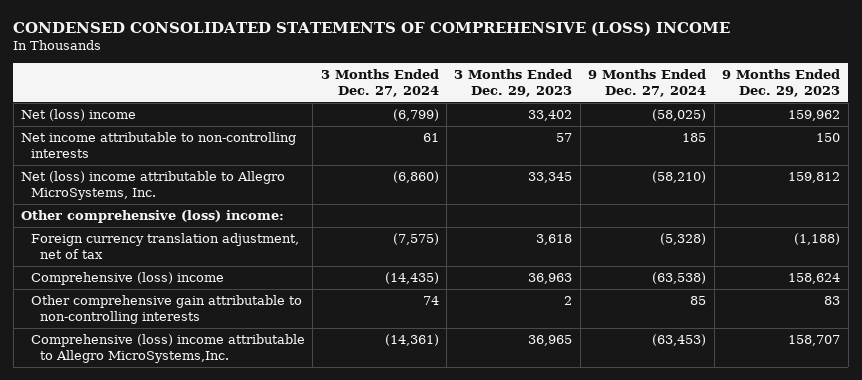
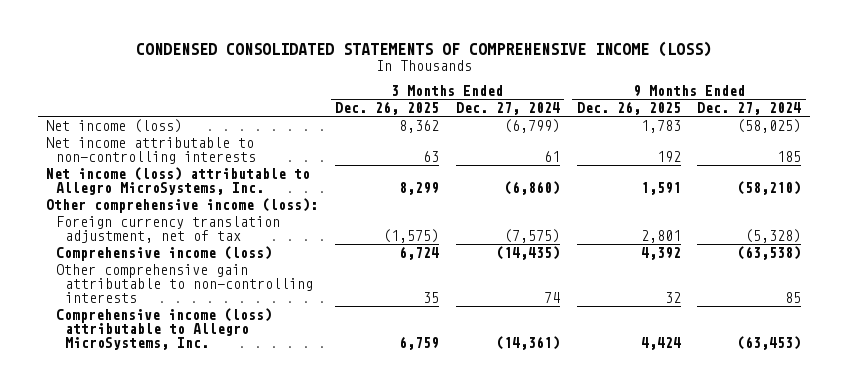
- CONDENSED CONSOLIDATED STATEMENTS OF COMPREHENSIVE (LOSS) INCOME
+ CONDENSED CONSOLIDATED STATEMENTS OF COMPREHENSIVE INCOME (LOSS)
- | 3 Months Ended Dec. 27, 2024 | 3 Months Ended Dec. 29, 2023 | 9 Months Ended Dec. 27, 2024 | 9 Months Ended Dec. 29, 2023
+ | 3 Months Ended Dec. 26, 2025 | 3 Months Ended Dec. 27, 2024 | 9 Months Ended Dec. 26, 2025 | 9 Months Ended Dec. 27, 2024
- Net (loss) income | (6,799) | 33,402 | (58,025) | 159,962
+ Net income (loss) | 8,362 | (6,799) | 1,783 | (58,025)
- Net (loss) income attributable to Allegro MicroSystems, Inc. | (6,860) | 33,345 | (58,210) | 159,812
- Other comprehensive (loss) income:
+ Net income (loss) attributable to Allegro MicroSystems, Inc. | 8,299 | (6,860) | 1,591 | (58,210)
+ Other comprehensive income (loss):
- Comprehensive (loss) income | (14,435) | 36,963 | (63,538) | 158,624
+ Comprehensive income (loss) | 6,724 | (14,435) | 4,392 | (63,538)
- Comprehensive (loss) income attributable to Allegro MicroSystems,Inc. | (14,361) | 36,965 | (63,453) | 158,707
+ Comprehensive income (loss) attributable to Allegro MicroSystems, Inc. | 6,759 | (14,361) | 4,424 | (63,453)

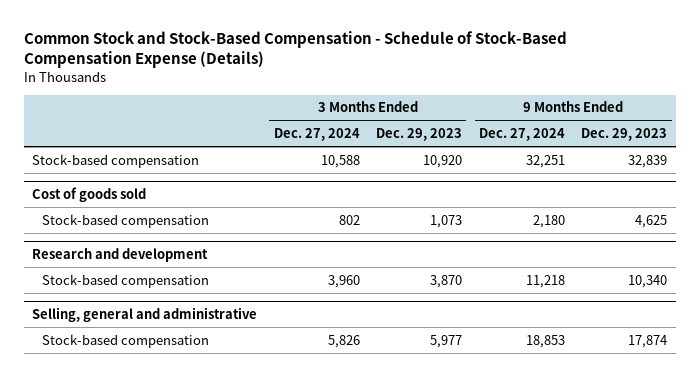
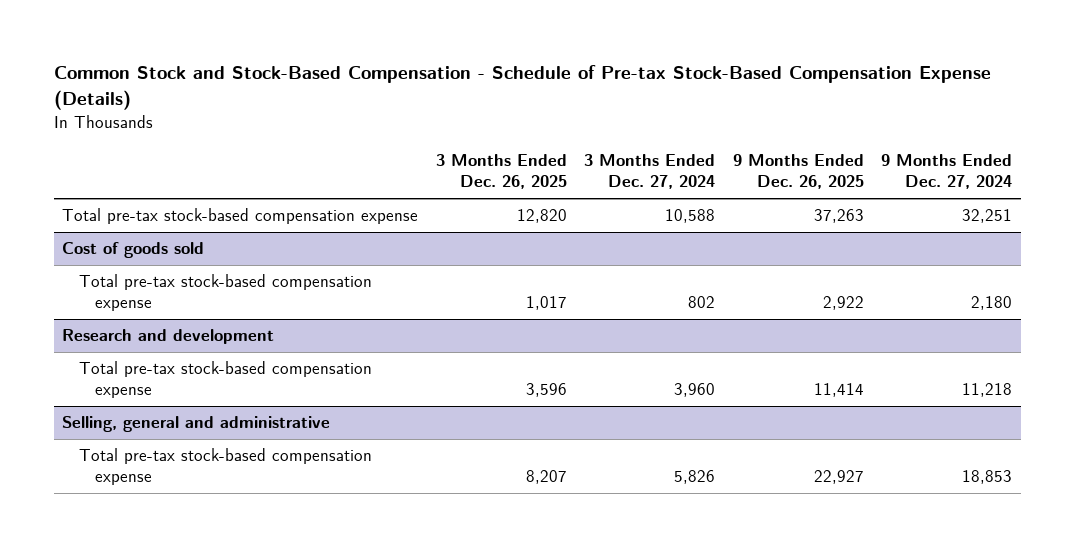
- Common Stock and Stock-Based Compensation - Schedule of Stock-Based Compensation Expense (Details)
+ Common Stock and Stock-Based Compensation - Schedule of Pre-tax Stock-Based Compensation Expense (Details)
- | 3 Months Ended Dec. 27, 2024 | 3 Months Ended Dec. 29, 2023 | 9 Months Ended Dec. 27, 2024 | 9 Months Ended Dec. 29, 2023
+ | 3 Months Ended Dec. 26, 2025 | 3 Months Ended Dec. 27, 2024 | 9 Months Ended Dec. 26, 2025 | 9 Months Ended Dec. 27, 2024
- Stock-based compensation | 10,588 | 10,920 | 32,251 | 32,839
+ Total pre-tax stock-based compensation expense | 12,820 | 10,588 | 37,263 | 32,251
@ Cost of goods sold
- Stock-based compensation | 802 | 1,073 | 2,180 | 4,625
+ Total pre-tax stock-based compensation expense | 1,017 | 802 | 2,922 | 2,180
@ Research and development
- Stock-based compensation | 3,960 | 3,870 | 11,218 | 10,340
+ Total pre-tax stock-based compensation expense | 3,596 | 3,960 | 11,414 | 11,218
@ Selling, general and administrative
- Stock-based compensation | 5,826 | 5,977 | 18,853 | 17,874
+ Total pre-tax stock-based compensation expense | 8,207 | 5,826 | 22,927 | 18,853

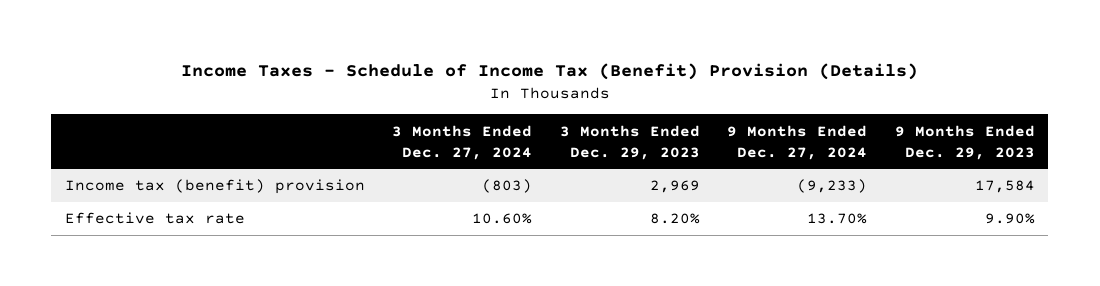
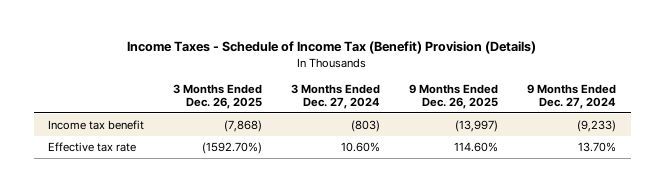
- | 3 Months Ended Dec. 27, 2024 | 3 Months Ended Dec. 29, 2023 | 9 Months Ended Dec. 27, 2024 | 9 Months Ended Dec. 29, 2023
+ | 3 Months Ended Dec. 26, 2025 | 3 Months Ended Dec. 27, 2024 | 9 Months Ended Dec. 26, 2025 | 9 Months Ended Dec. 27, 2024
- Income tax (benefit) provision | (803) | 2,969 | (9,233) | 17,584
+ Income tax benefit | (7,868) | (803) | (13,997) | (9,233)

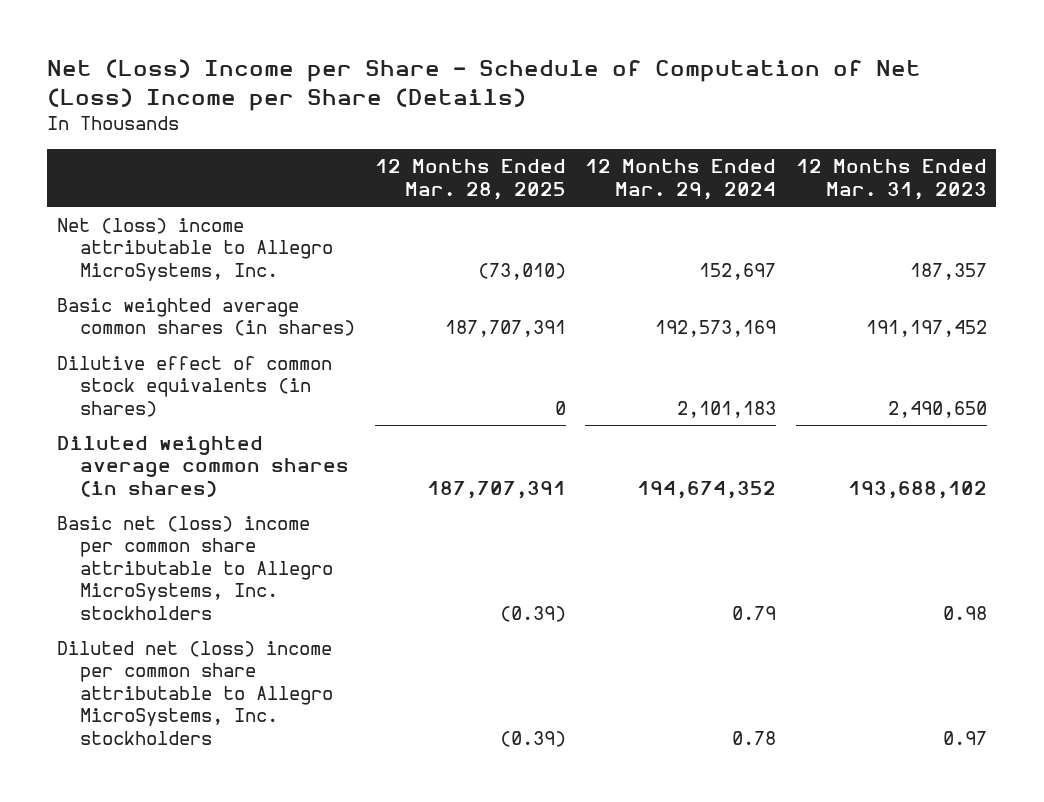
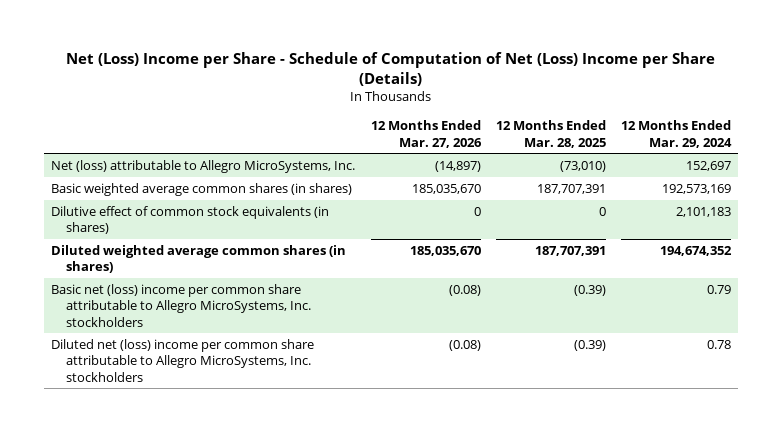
- | 12 Months Ended Mar. 28, 2025 | 12 Months Ended Mar. 29, 2024 | 12 Months Ended Mar. 31, 2023
+ | 12 Months Ended Mar. 27, 2026 | 12 Months Ended Mar. 28, 2025 | 12 Months Ended Mar. 29, 2024
- Net (loss) income attributable to Allegro MicroSystems, Inc. | (73,010) | 152,697 | 187,357
+ Net (loss) attributable to Allegro MicroSystems, Inc. | (14,897) | (73,010) | 152,697

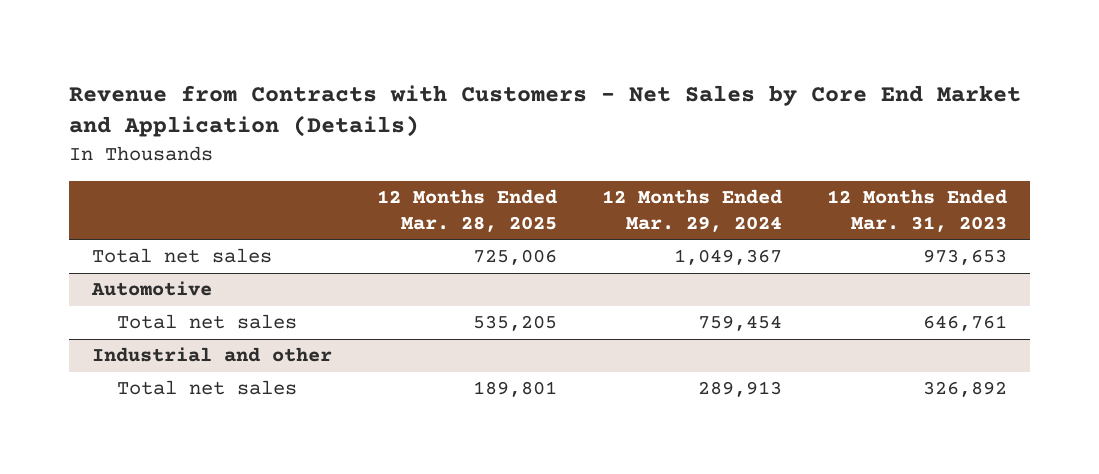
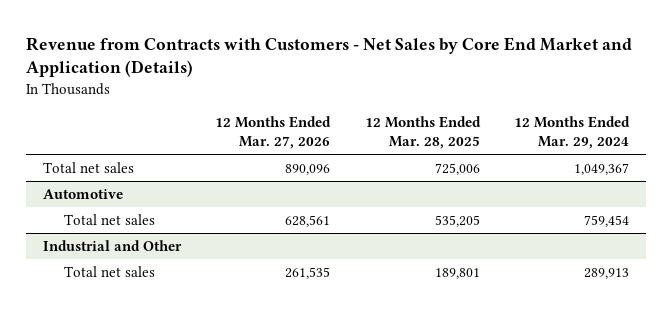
- | 12 Months Ended Mar. 28, 2025 | 12 Months Ended Mar. 29, 2024 | 12 Months Ended Mar. 31, 2023
+ | 12 Months Ended Mar. 27, 2026 | 12 Months Ended Mar. 28, 2025 | 12 Months Ended Mar. 29, 2024
- Industrial and other
+ Industrial and Other

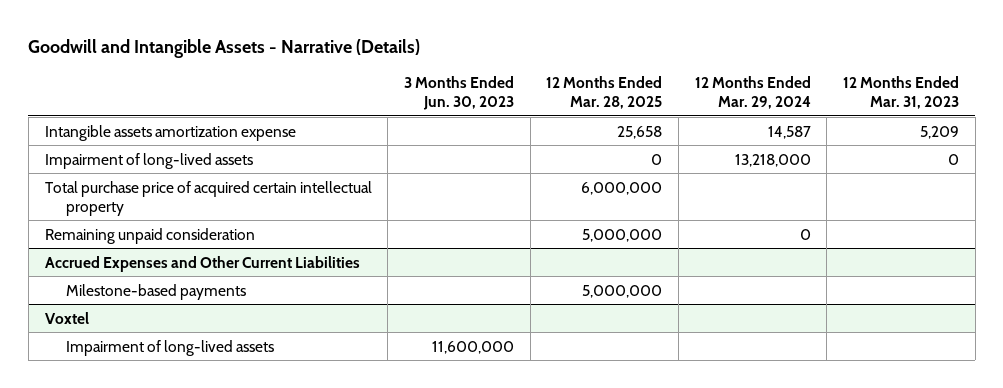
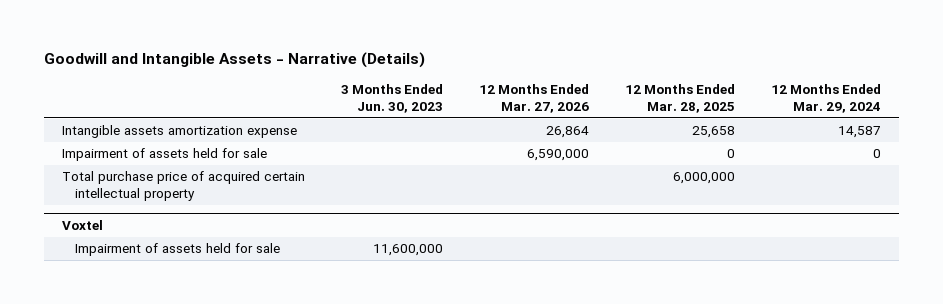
- | 3 Months Ended Jun. 30, 2023 | 12 Months Ended Mar. 28, 2025 | 12 Months Ended Mar. 29, 2024 | 12 Months Ended Mar. 31, 2023
+ | 3 Months Ended Jun. 30, 2023 | 12 Months Ended Mar. 27, 2026 | 12 Months Ended Mar. 28, 2025 | 12 Months Ended Mar. 29, 2024
- Impairment of long-lived assets | | 0 | 13,218,000 | 0
+ Impairment of assets held for sale | | 6,590,000 | 0 | 0
- Remaining unpaid consideration | | 5,000,000 | 0 |
- Accrued Expenses and Other Current Liabilities
- Milestone-based payments | | 5,000,000 | |
@ Voxtel
- Impairment of long-lived assets | 11,600,000 | | |
+ Impairment of assets held for sale | 11,600,000 | | |

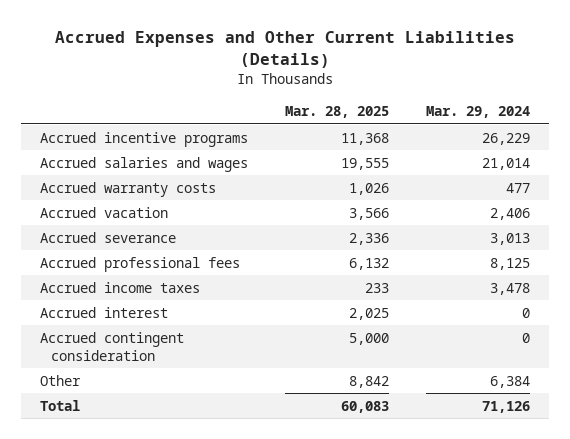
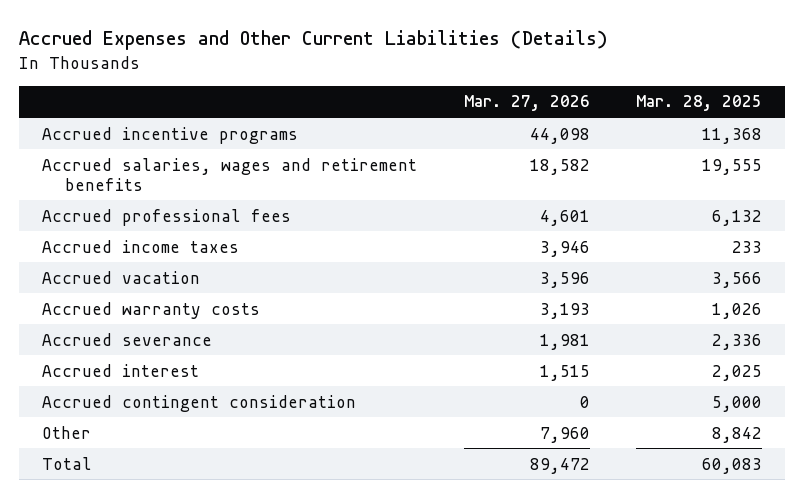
- | Mar. 28, 2025 | Mar. 29, 2024
+ | Mar. 27, 2026 | Mar. 28, 2025
- Accrued salaries and wages | 19,555 | 21,014
+ Accrued salaries, wages and retirement benefits | 18,582 | 19,555
moved down: Accrued vacation | 3,596 | 3,566
moved down: Accrued warranty costs | 3,193 | 1,026
moved down: Accrued severance | 1,981 | 2,336

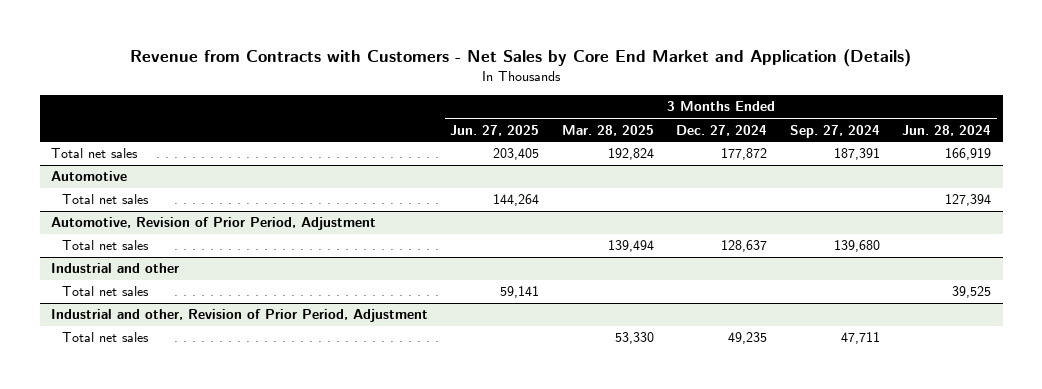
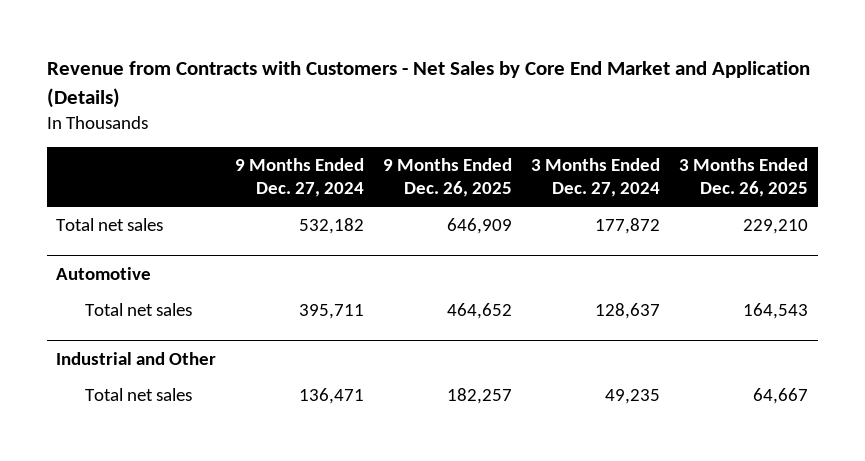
- | 3 Months Ended Jun. 27, 2025 | 3 Months Ended Mar. 28, 2025 | 3 Months Ended Dec. 27, 2024 | 3 Months Ended Sep. 27, 2024 | 3 Months Ended Jun. 28, 2024
+ | 9 Months Ended Dec. 27, 2024 | 9 Months Ended Dec. 26, 2025 | 3 Months Ended Dec. 27, 2024 | 3 Months Ended Dec. 26, 2025
@ Automotive
- Total net sales | 144,264 | | | | 127,394
- Automotive, Revision of Prior Period, Adjustment
- Industrial and other
- Total net sales | 59,141 | | | | 39,525
- Industrial and other, Revision of Prior Period, Adjustment
+ Industrial and Other

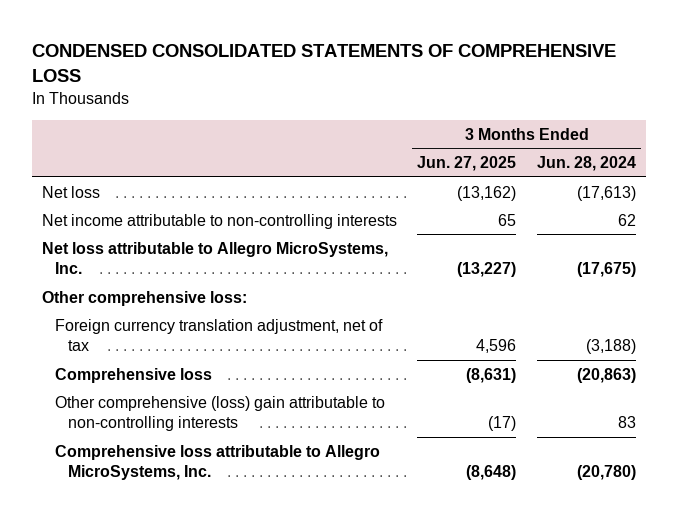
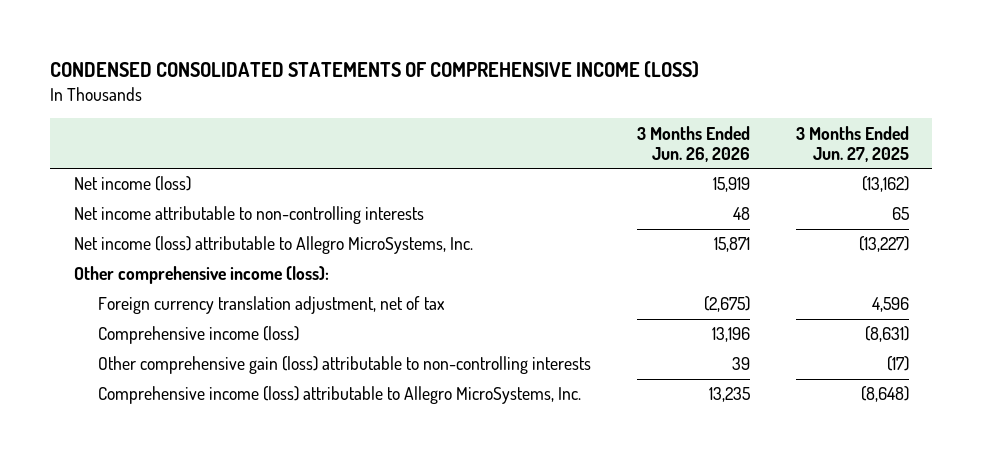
- CONDENSED CONSOLIDATED STATEMENTS OF COMPREHENSIVE LOSS
+ CONDENSED CONSOLIDATED STATEMENTS OF COMPREHENSIVE INCOME (LOSS)
- | 3 Months Ended Jun. 27, 2025 | 3 Months Ended Jun. 28, 2024
+ | 3 Months Ended Jun. 26, 2026 | 3 Months Ended Jun. 27, 2025
- Net loss | (13,162) | (17,613)
+ Net income (loss) | 15,919 | (13,162)
- Net loss attributable to Allegro MicroSystems, Inc. | (13,227) | (17,675)
- Other comprehensive loss:
+ Net income (loss) attributable to Allegro MicroSystems, Inc. | 15,871 | (13,227)
+ Other comprehensive income (loss):
- Comprehensive loss | (8,631) | (20,863)
- Other comprehensive (loss) gain attributable to non-controlling interests | (17) | 83
- Comprehensive loss attributable to Allegro MicroSystems, Inc. | (8,648) | (20,780)
+ Comprehensive income (loss) | 13,196 | (8,631)
+ Other comprehensive gain (loss) attributable to non-controlling interests | 39 | (17)
+ Comprehensive income (loss) attributable to Allegro MicroSystems, Inc. | 13,235 | (8,648)

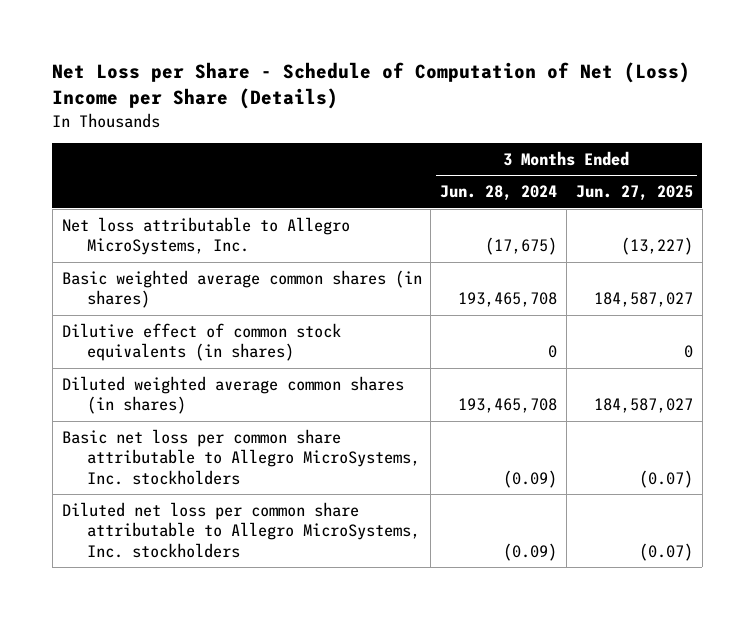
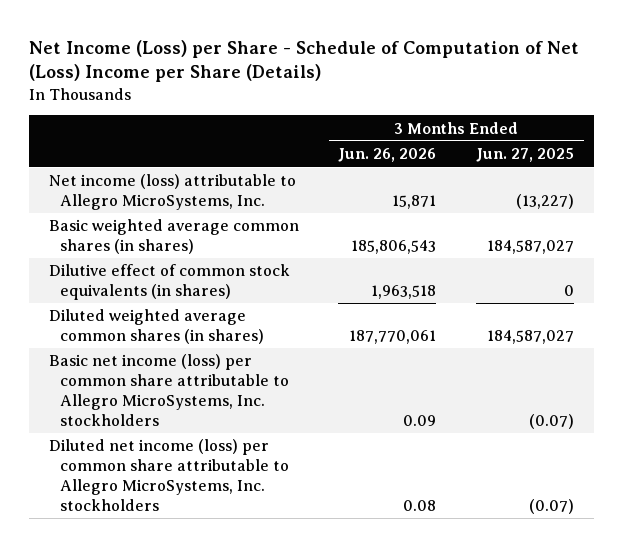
- Net Loss per Share - Schedule of Computation of Net (Loss) Income per Share (Details)
+ Net Income (Loss) per Share - Schedule of Computation of Net (Loss) Income per Share (Details)
- | 3 Months Ended Jun. 28, 2024 | 3 Months Ended Jun. 27, 2025
+ | 3 Months Ended Jun. 26, 2026 | 3 Months Ended Jun. 27, 2025
- Net loss attributable to Allegro MicroSystems, Inc. | (17,675) | (13,227)
+ Net income (loss) attributable to Allegro MicroSystems, Inc. | 15,871 | (13,227)
- Basic net loss per common share attributable to Allegro MicroSystems, Inc. stockholders | (0.09) | (0.07)
- Diluted net loss per common share attributable to Allegro MicroSystems, Inc. stockholders | (0.09) | (0.07)
+ Basic net income (loss) per common share attributable to Allegro MicroSystems, Inc. stockholders | 0.09 | (0.07)
+ Diluted net income (loss) per common share attributable to Allegro MicroSystems, Inc. stockholders | 0.08 | (0.07)

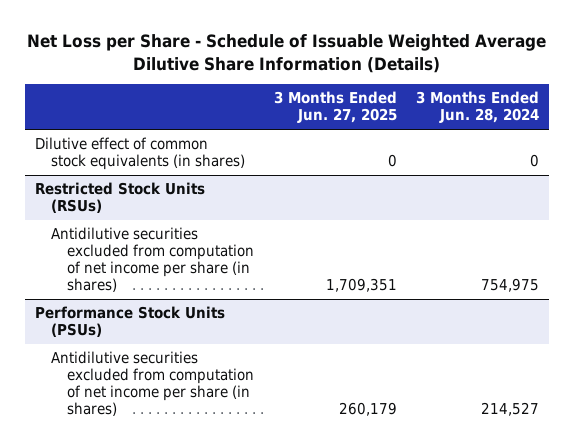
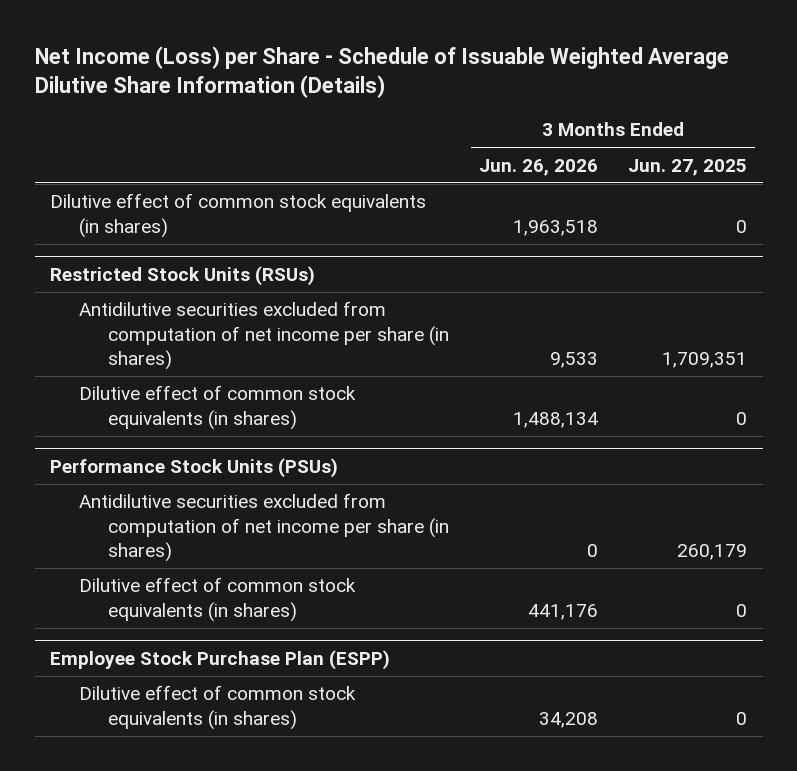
- Net Loss per Share - Schedule of Issuable Weighted Average Dilutive Share Information (Details)
+ Net Income (Loss) per Share - Schedule of Issuable Weighted Average Dilutive Share Information (Details)
- | 3 Months Ended Jun. 27, 2025 | 3 Months Ended Jun. 28, 2024
+ | 3 Months Ended Jun. 26, 2026 | 3 Months Ended Jun. 27, 2025
@ Restricted Stock Units (RSUs)
+ Dilutive effect of common stock equivalents (in shares) | 1,488,134 | 0
@ Performance Stock Units (PSUs)
+ Dilutive effect of common stock equivalents (in shares) | 441,176 | 0
+ Employee Stock Purchase Plan (ESPP)
+ Dilutive effect of common stock equivalents (in shares) | 34,208 | 0

